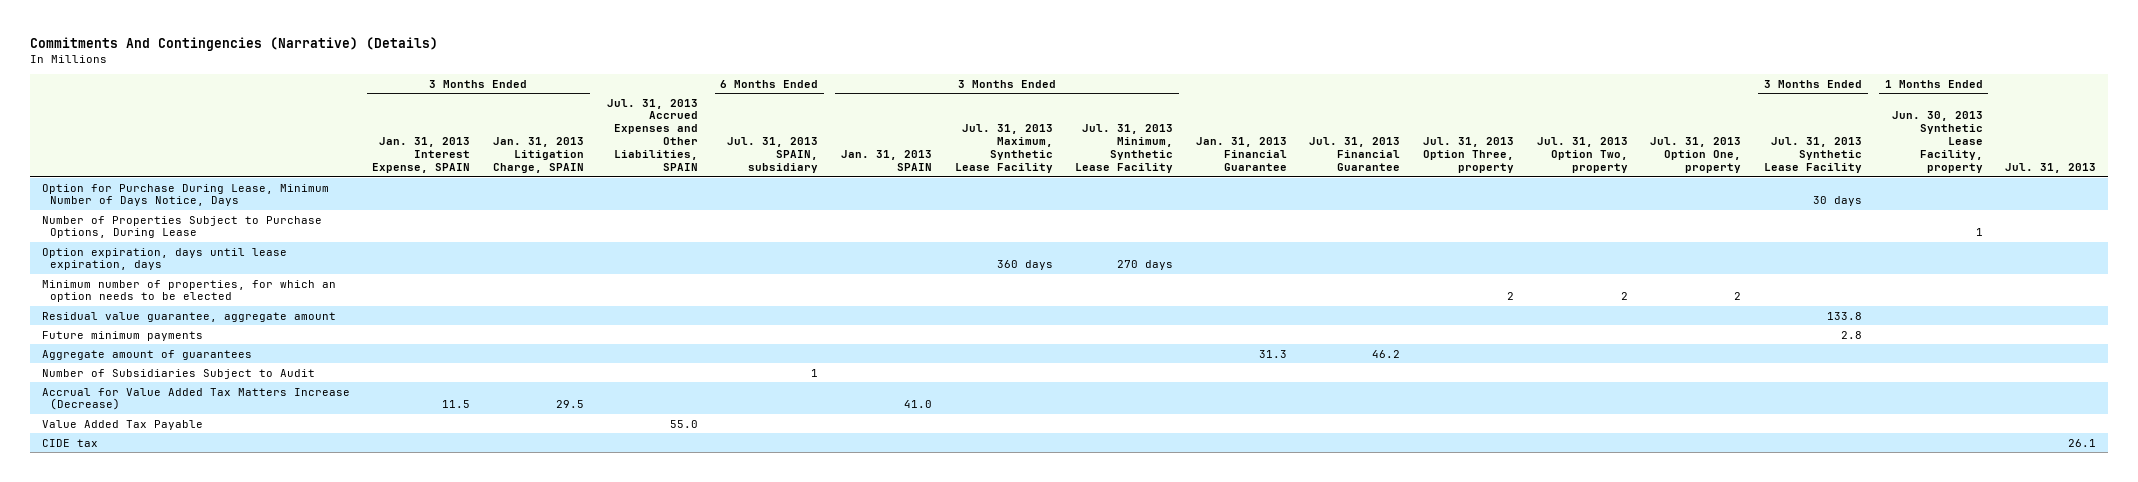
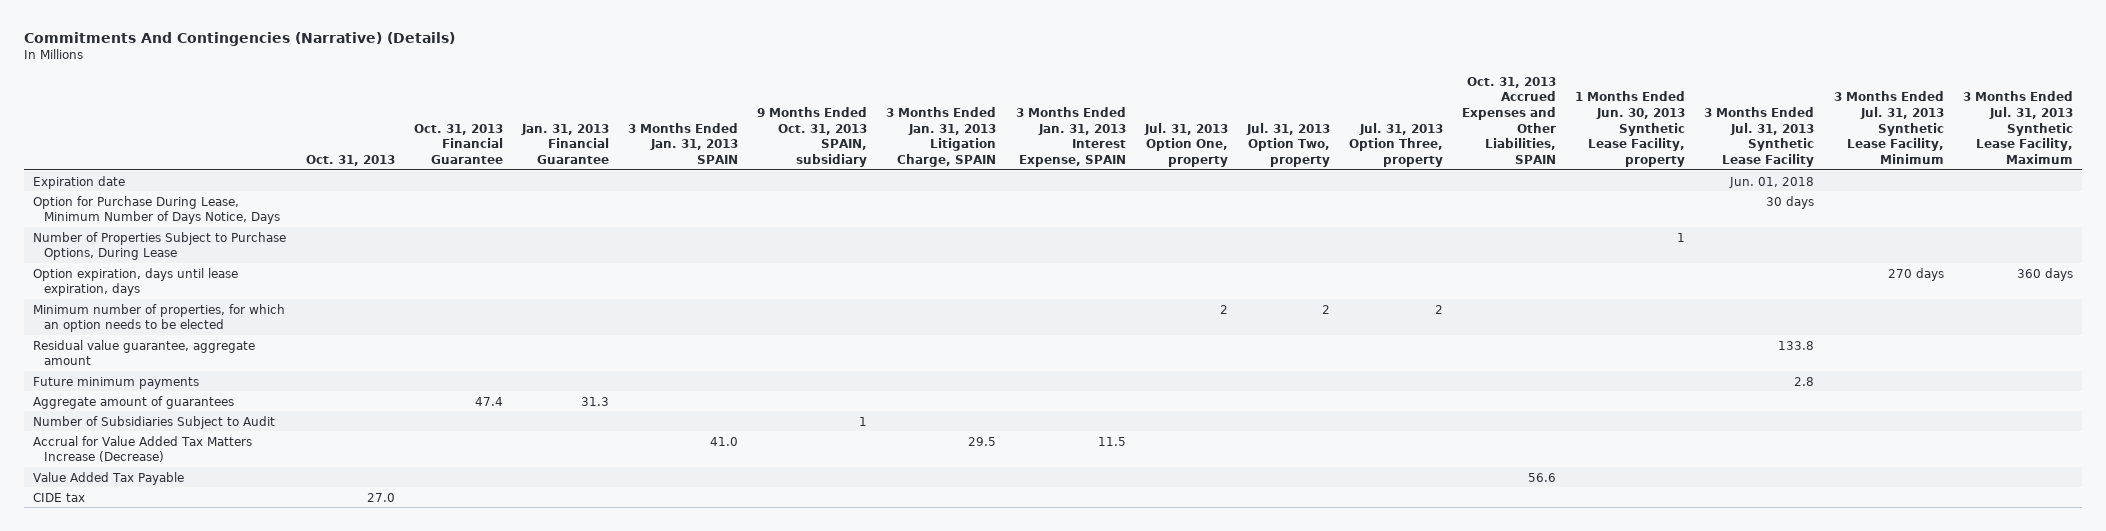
- | 3 Months Ended Jan. 31, 2013 Interest Expense, SPAIN | 3 Months Ended Jan. 31, 2013 Litigation Charge, SPAIN | Jul. 31, 2013 Accrued Expenses and Other Liabilities, SPAIN | 6 Months Ended Jul. 31, 2013 SPAIN, subsidiary | 3 Months Ended Jan. 31, 2013 SPAIN | 3 Months Ended Jul. 31, 2013 Maximum, Synthetic Lease Facility | 3 Months Ended Jul. 31, 2013 Minimum, Synthetic Lease Facility | Jan. 31, 2013 Financial Guarantee | Jul. 31, 2013 Financial Guarantee | Jul. 31, 2013 Option Three, property | Jul. 31, 2013 Option Two, property | Jul. 31, 2013 Option One, property | 3 Months Ended Jul. 31, 2013 Synthetic Lease Facility | 1 Months Ended Jun. 30, 2013 Synthetic Lease Facility, property | Jul. 31, 2013
+ | Oct. 31, 2013 | Oct. 31, 2013 Financial Guarantee | Jan. 31, 2013 Financial Guarantee | 3 Months Ended Jan. 31, 2013 SPAIN | 9 Months Ended Oct. 31, 2013 SPAIN, subsidiary | 3 Months Ended Jan. 31, 2013 Litigation Charge, SPAIN | 3 Months Ended Jan. 31, 2013 Interest Expense, SPAIN | Jul. 31, 2013 Option One, property | Jul. 31, 2013 Option Two, property | Jul. 31, 2013 Option Three, property | Oct. 31, 2013 Accrued Expenses and Other Liabilities, SPAIN | 1 Months Ended Jun. 30, 2013 Synthetic Lease Facility, property | 3 Months Ended Jul. 31, 2013 Synthetic Lease Facility | 3 Months Ended Jul. 31, 2013 Synthetic Lease Facility, Minimum | 3 Months Ended Jul. 31, 2013 Synthetic Lease Facility, Maximum
+ Expiration date | | | | | | | | | | | | | Jun. 01, 2018 | |

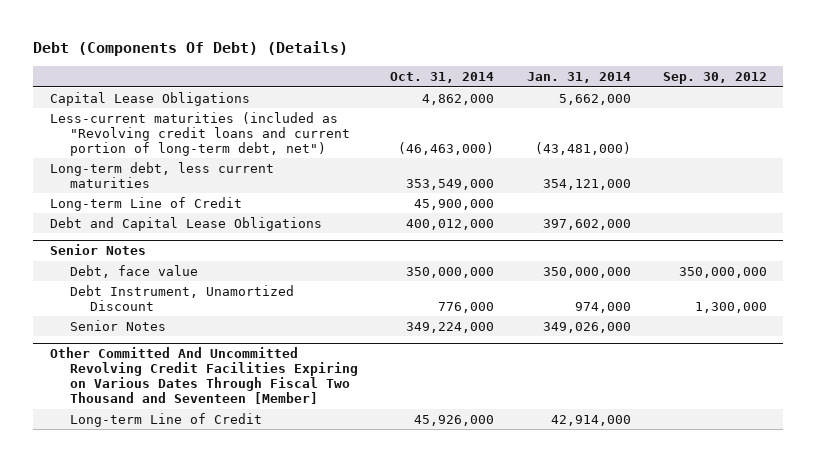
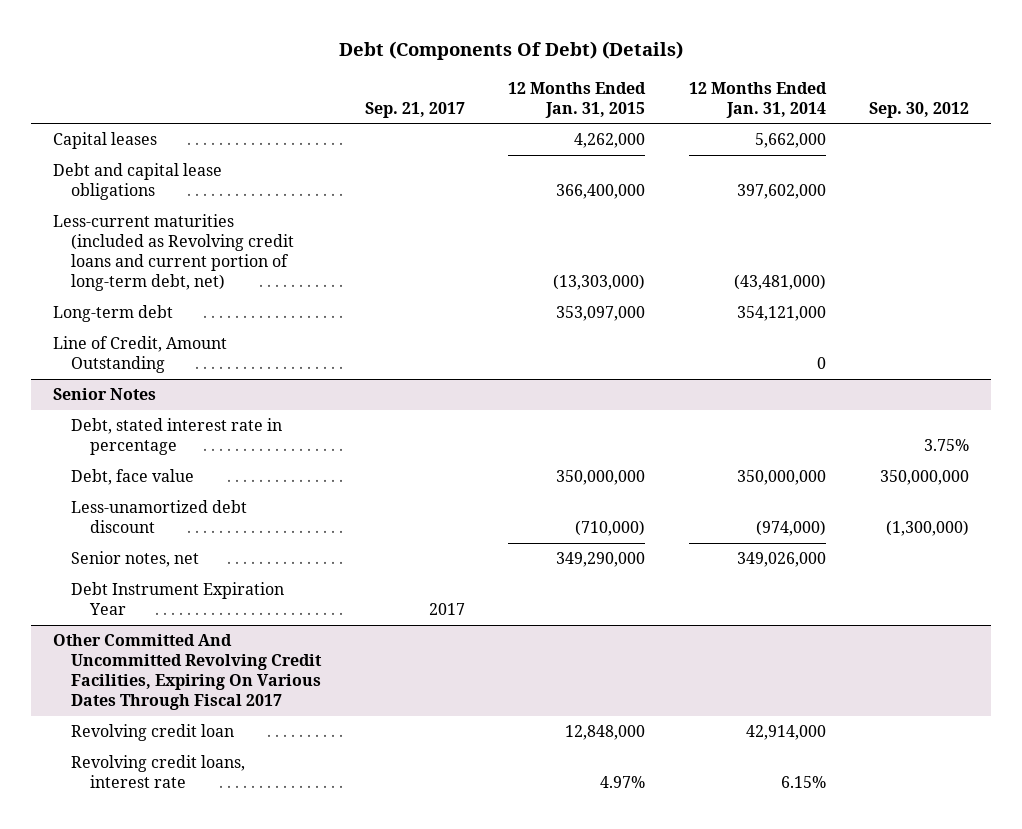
- | Oct. 31, 2014 | Jan. 31, 2014 | Sep. 30, 2012
+ | Sep. 21, 2017 | 12 Months Ended Jan. 31, 2015 | 12 Months Ended Jan. 31, 2014 | Sep. 30, 2012
- Capital Lease Obligations | 4,862,000 | 5,662,000 |
- Less-current maturities (included as "Revolving credit loans and current portion of long-term debt, net") | (46,463,000) | (43,481,000) |
- Long-term debt, less current maturities | 353,549,000 | 354,121,000 |
- Long-term Line of Credit | 45,900,000 | |
- Debt and Capital Lease Obligations | 400,012,000 | 397,602,000 |
+ Capital leases | | 4,262,000 | 5,662,000 |
+ Debt and capital lease obligations | | 366,400,000 | 397,602,000 |
+ Less-current maturities (included as Revolving credit loans and current portion of long-term debt, net) | | (13,303,000) | (43,481,000) |
+ Long-term debt | | 353,097,000 | 354,121,000 |
+ Line of Credit, Amount Outstanding | | | 0 |
@ Senior Notes
+ Debt, stated interest rate in percentage | | | | 3.75%
- Debt Instrument, Unamortized Discount | 776,000 | 974,000 | 1,300,000
- Senior Notes | 349,224,000 | 349,026,000 |
- Other Committed And Uncommitted Revolving Credit Facilities Expiring on Various Dates Through Fiscal Two Thousand and Seventeen [Member]
- Long-term Line of Credit | 45,926,000 | 42,914,000 |
@ Senior Notes
+ Less-unamortized debt discount | | (710,000) | (974,000) | (1,300,000)
+ Senior notes, net | | 349,290,000 | 349,026,000 |
+ Debt Instrument Expiration Year | 2017 | | |
+ Other Committed And Uncommitted Revolving Credit Facilities, Expiring On Various Dates Through Fiscal 2017
+ Revolving credit loan | | 12,848,000 | 42,914,000 |
+ Revolving credit loans, interest rate | | 4.97% | 6.15% |

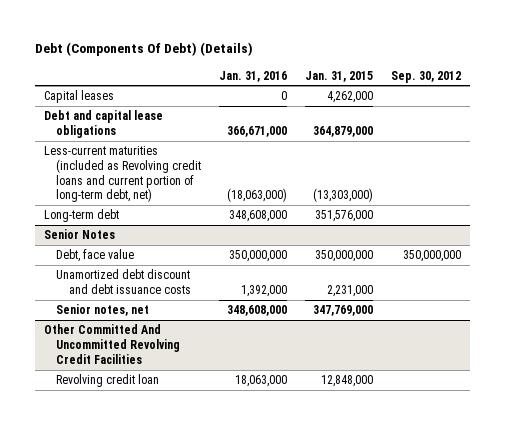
- | Sep. 21, 2017 | 12 Months Ended Jan. 31, 2015 | 12 Months Ended Jan. 31, 2014 | Sep. 30, 2012
+ | Jan. 31, 2016 | Jan. 31, 2015 | Sep. 30, 2012
- Line of Credit, Amount Outstanding | | | 0 |
@ Senior Notes
- Debt, stated interest rate in percentage | | | | 3.75%
- Less-unamortized debt discount | | (710,000) | (974,000) | (1,300,000)
+ Unamortized debt discount and debt issuance costs | 1,392,000 | 2,231,000 |
- Debt Instrument Expiration Year | 2017 | | |
- Other Committed And Uncommitted Revolving Credit Facilities, Expiring On Various Dates Through Fiscal 2017
+ Other Committed And Uncommitted Revolving Credit Facilities
- Revolving credit loans, interest rate | | 4.97% | 6.15% |

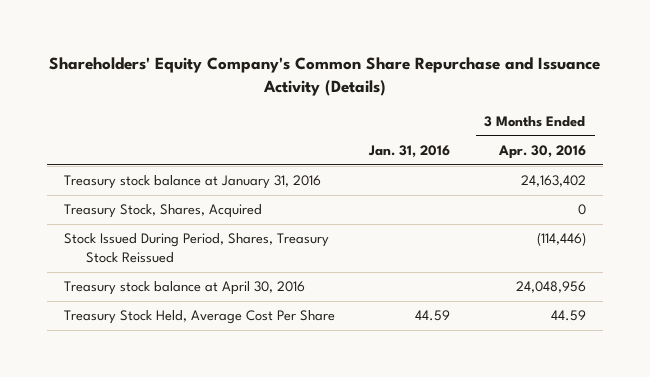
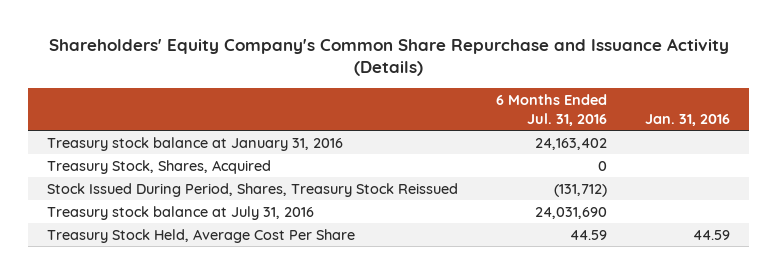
- | Jan. 31, 2016 | 3 Months Ended Apr. 30, 2016
+ | 6 Months Ended Jul. 31, 2016 | Jan. 31, 2016
- Treasury stock balance at April 30, 2016 | | 24,048,956
+ Treasury stock balance at July 31, 2016 | 24,031,690 |

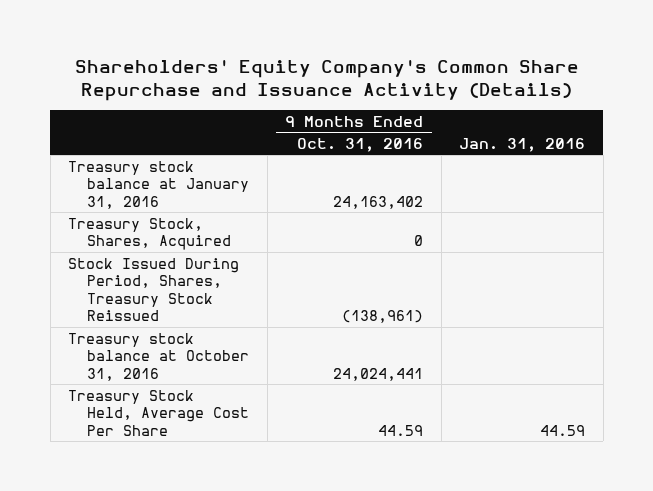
- | 6 Months Ended Jul. 31, 2016 | Jan. 31, 2016
+ | 9 Months Ended Oct. 31, 2016 | Jan. 31, 2016
- Treasury stock balance at July 31, 2016 | 24,031,690 |
+ Treasury stock balance at October 31, 2016 | 24,024,441 |

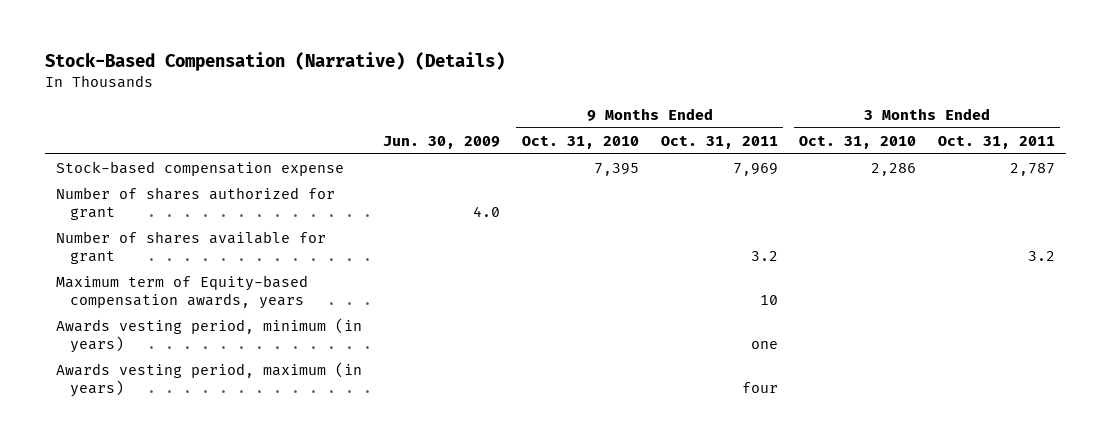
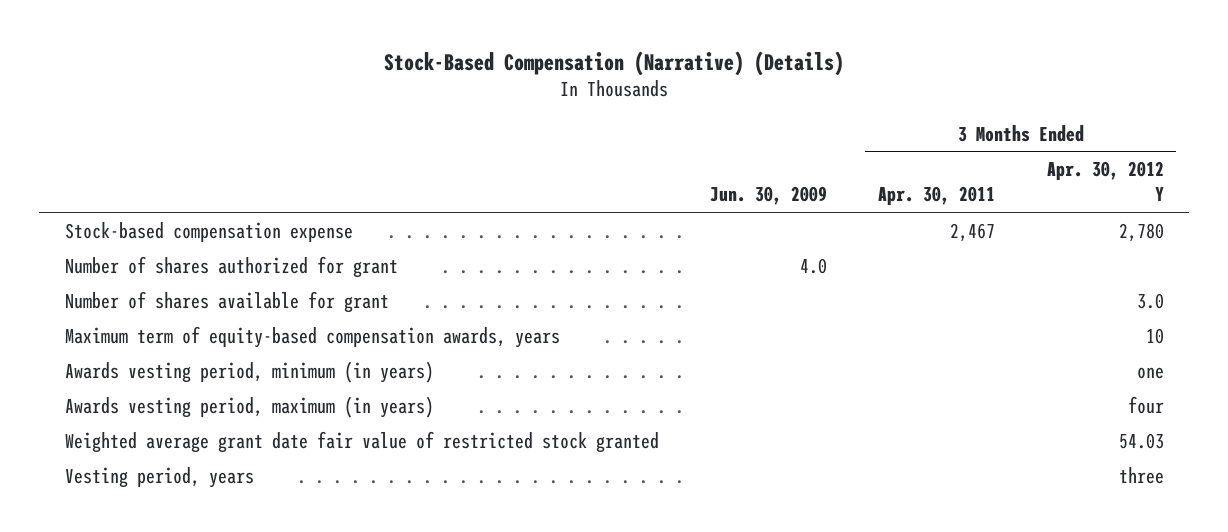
- | Jun. 30, 2009 | 9 Months Ended Oct. 31, 2010 | 9 Months Ended Oct. 31, 2011 | 3 Months Ended Oct. 31, 2010 | 3 Months Ended Oct. 31, 2011
+ | Jun. 30, 2009 | 3 Months Ended Apr. 30, 2011 | 3 Months Ended Apr. 30, 2012 Y
- Maximum term of Equity-based compensation awards, years | | | 10 | |
+ Maximum term of equity-based compensation awards, years | | | 10
+ Weighted average grant date fair value of restricted stock granted | | | 54.03
+ Vesting period, years | | | three

